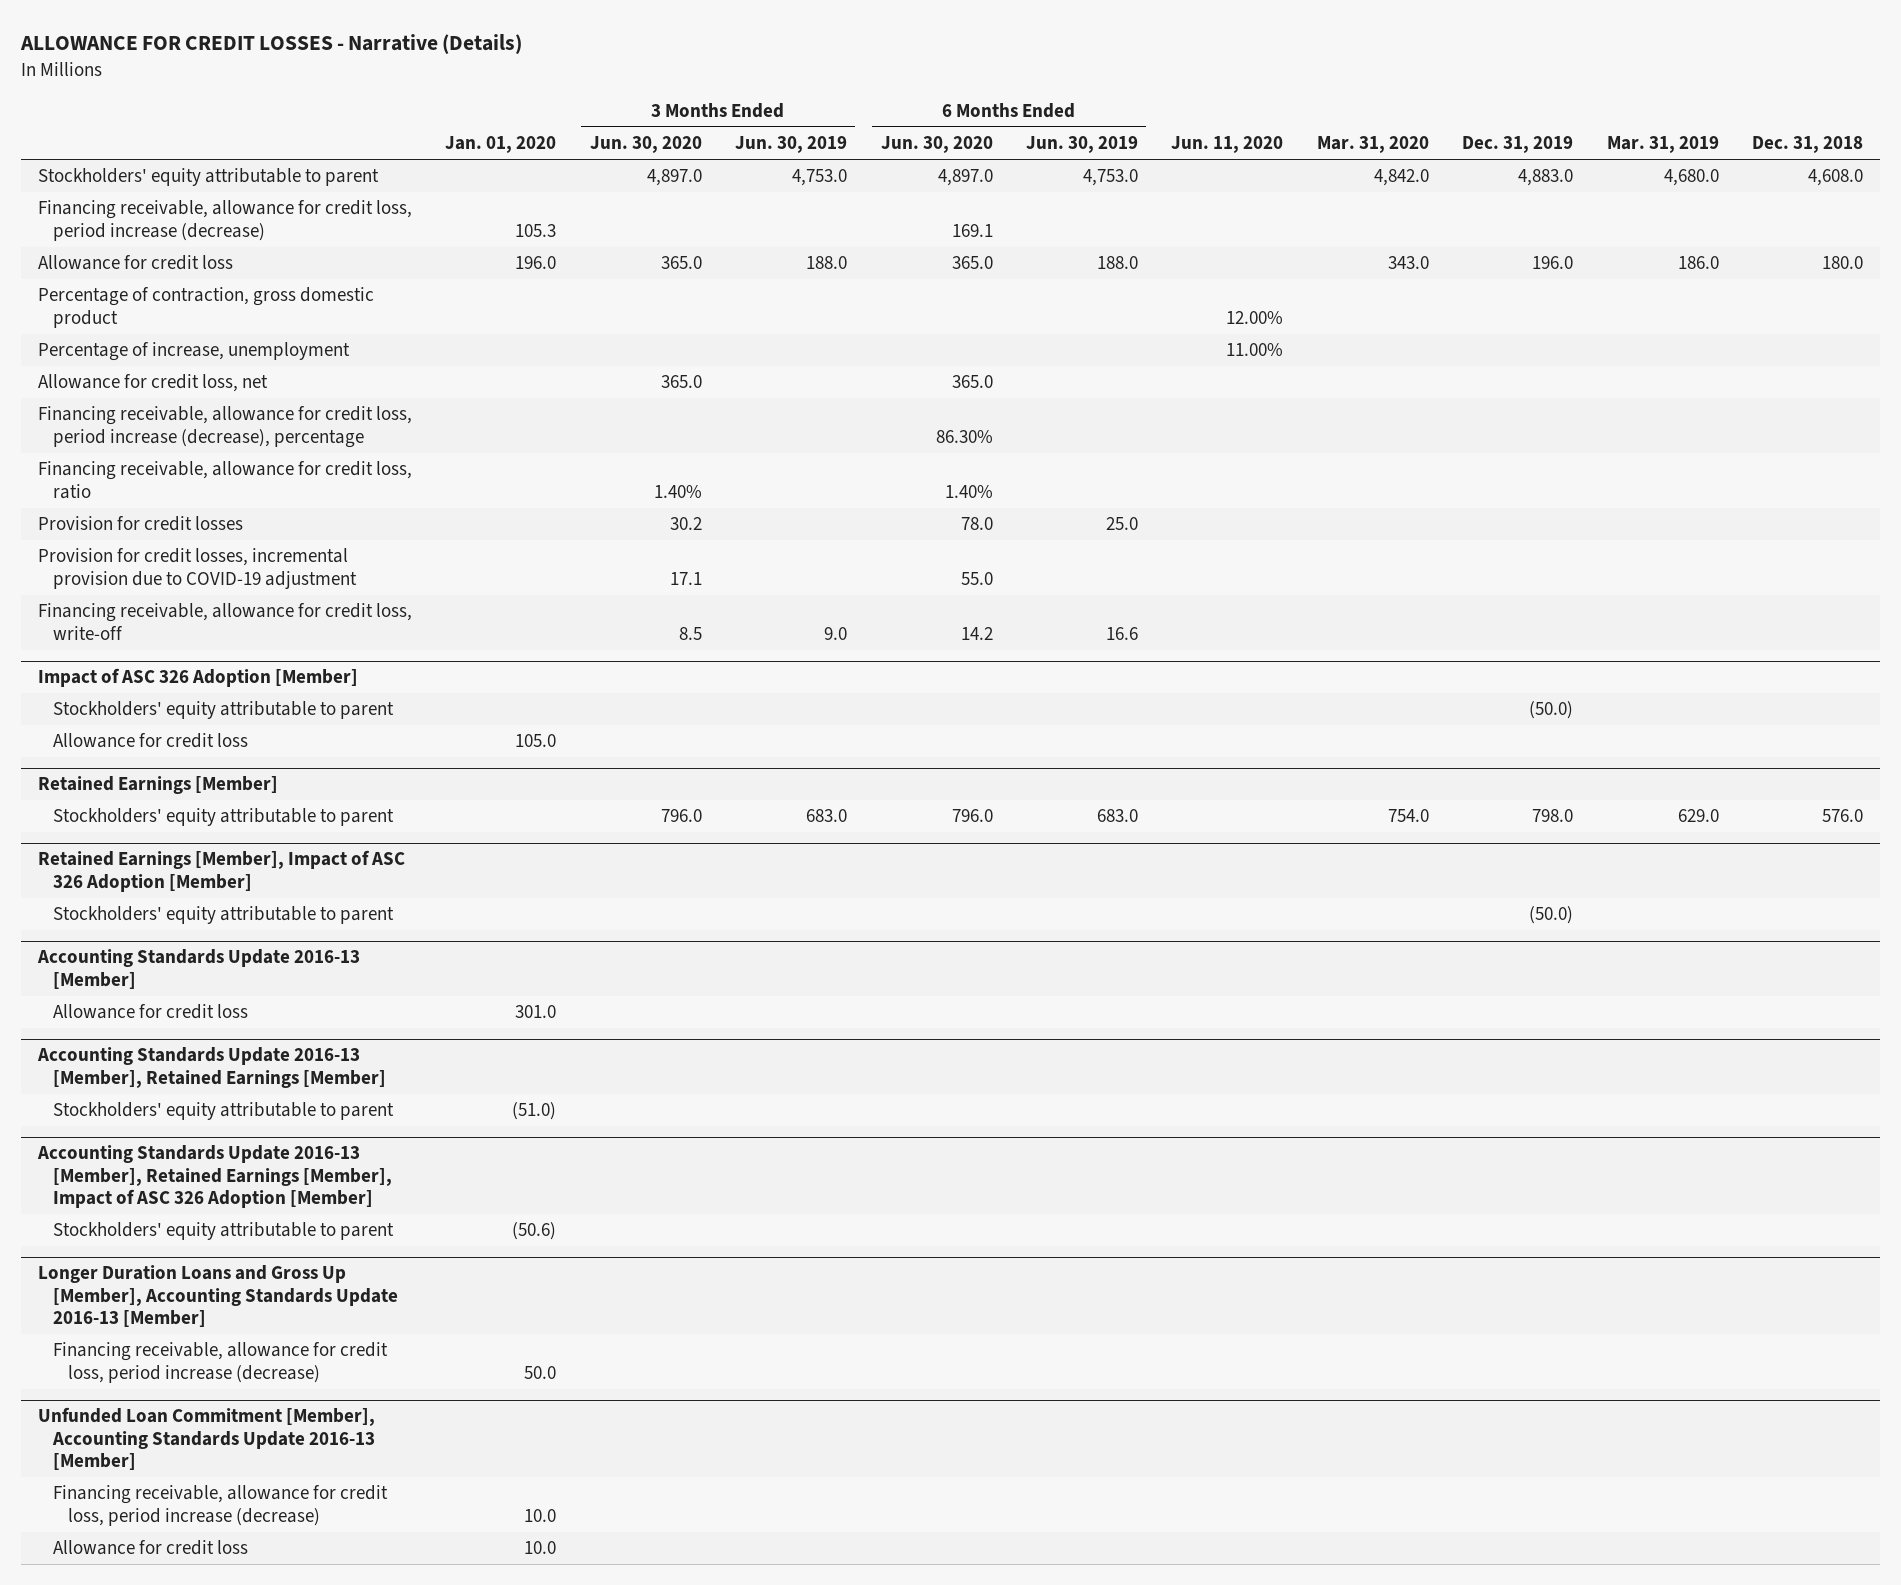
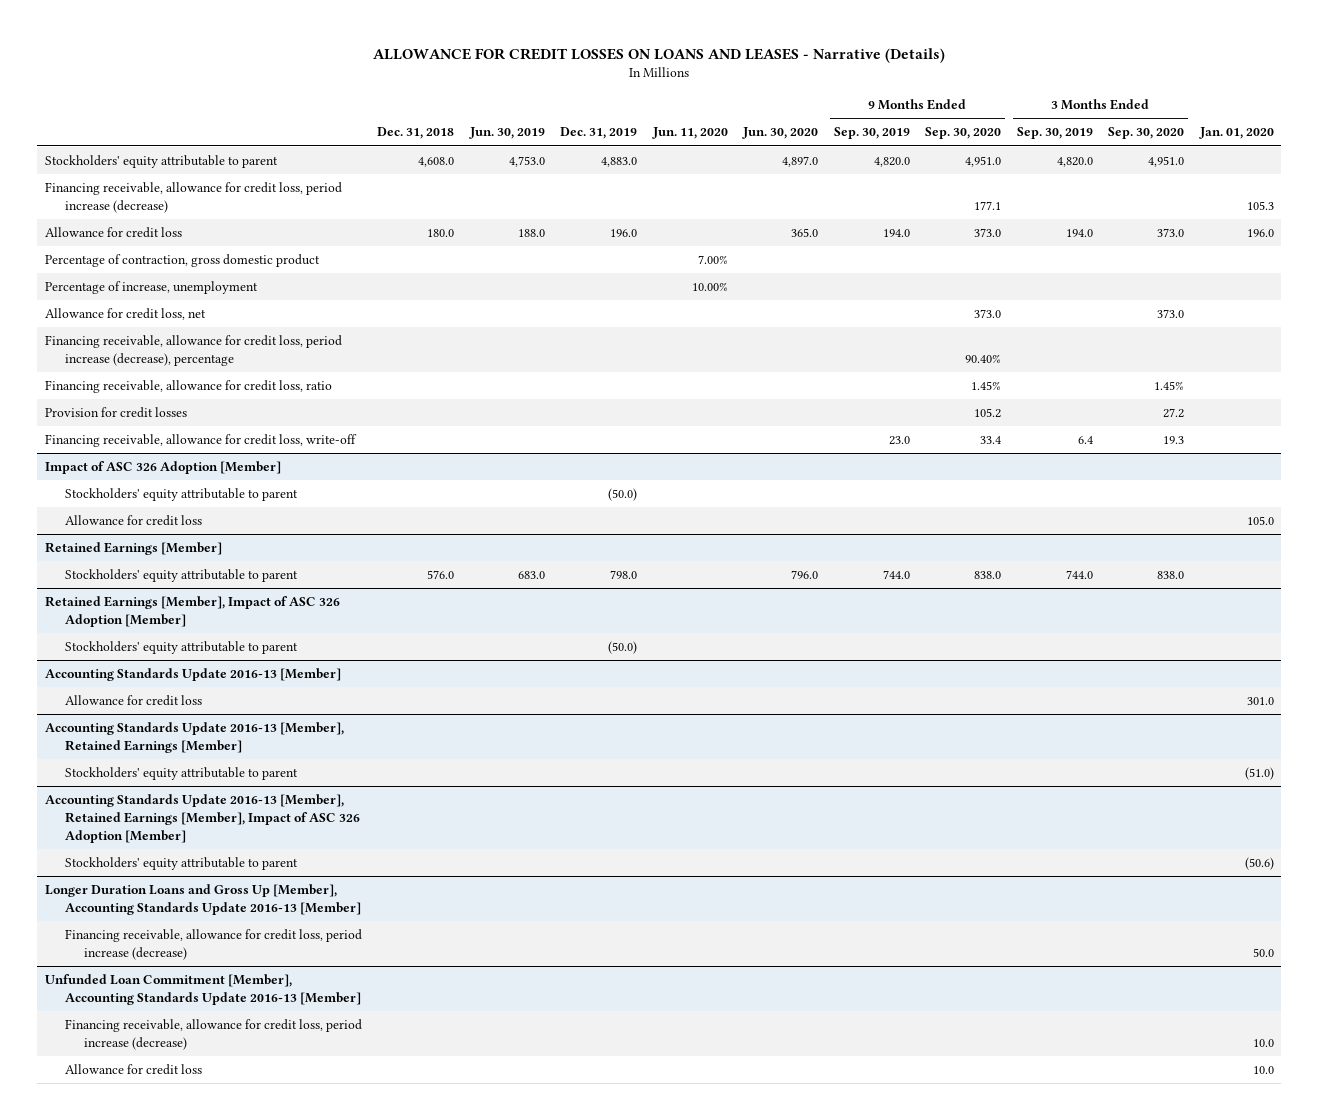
- ALLOWANCE FOR CREDIT LOSSES - Narrative (Details)
+ ALLOWANCE FOR CREDIT LOSSES ON LOANS AND LEASES - Narrative (Details)
- | Jan. 01, 2020 | 3 Months Ended Jun. 30, 2020 | 3 Months Ended Jun. 30, 2019 | 6 Months Ended Jun. 30, 2020 | 6 Months Ended Jun. 30, 2019 | Jun. 11, 2020 | Mar. 31, 2020 | Dec. 31, 2019 | Mar. 31, 2019 | Dec. 31, 2018
+ | Dec. 31, 2018 | Jun. 30, 2019 | Dec. 31, 2019 | Jun. 11, 2020 | Jun. 30, 2020 | 9 Months Ended Sep. 30, 2019 | 9 Months Ended Sep. 30, 2020 | 3 Months Ended Sep. 30, 2019 | 3 Months Ended Sep. 30, 2020 | Jan. 01, 2020
- Percentage of contraction, gross domestic product | | | | | | 12.00% | | | |
- Percentage of increase, unemployment | | | | | | 11.00% | | | |
+ Percentage of contraction, gross domestic product | | | | 7.00% | | | | | |
+ Percentage of increase, unemployment | | | | 10.00% | | | | | |
- Provision for credit losses, incremental provision due to COVID-19 adjustment | | 17.1 | | 55.0 | | | | | |

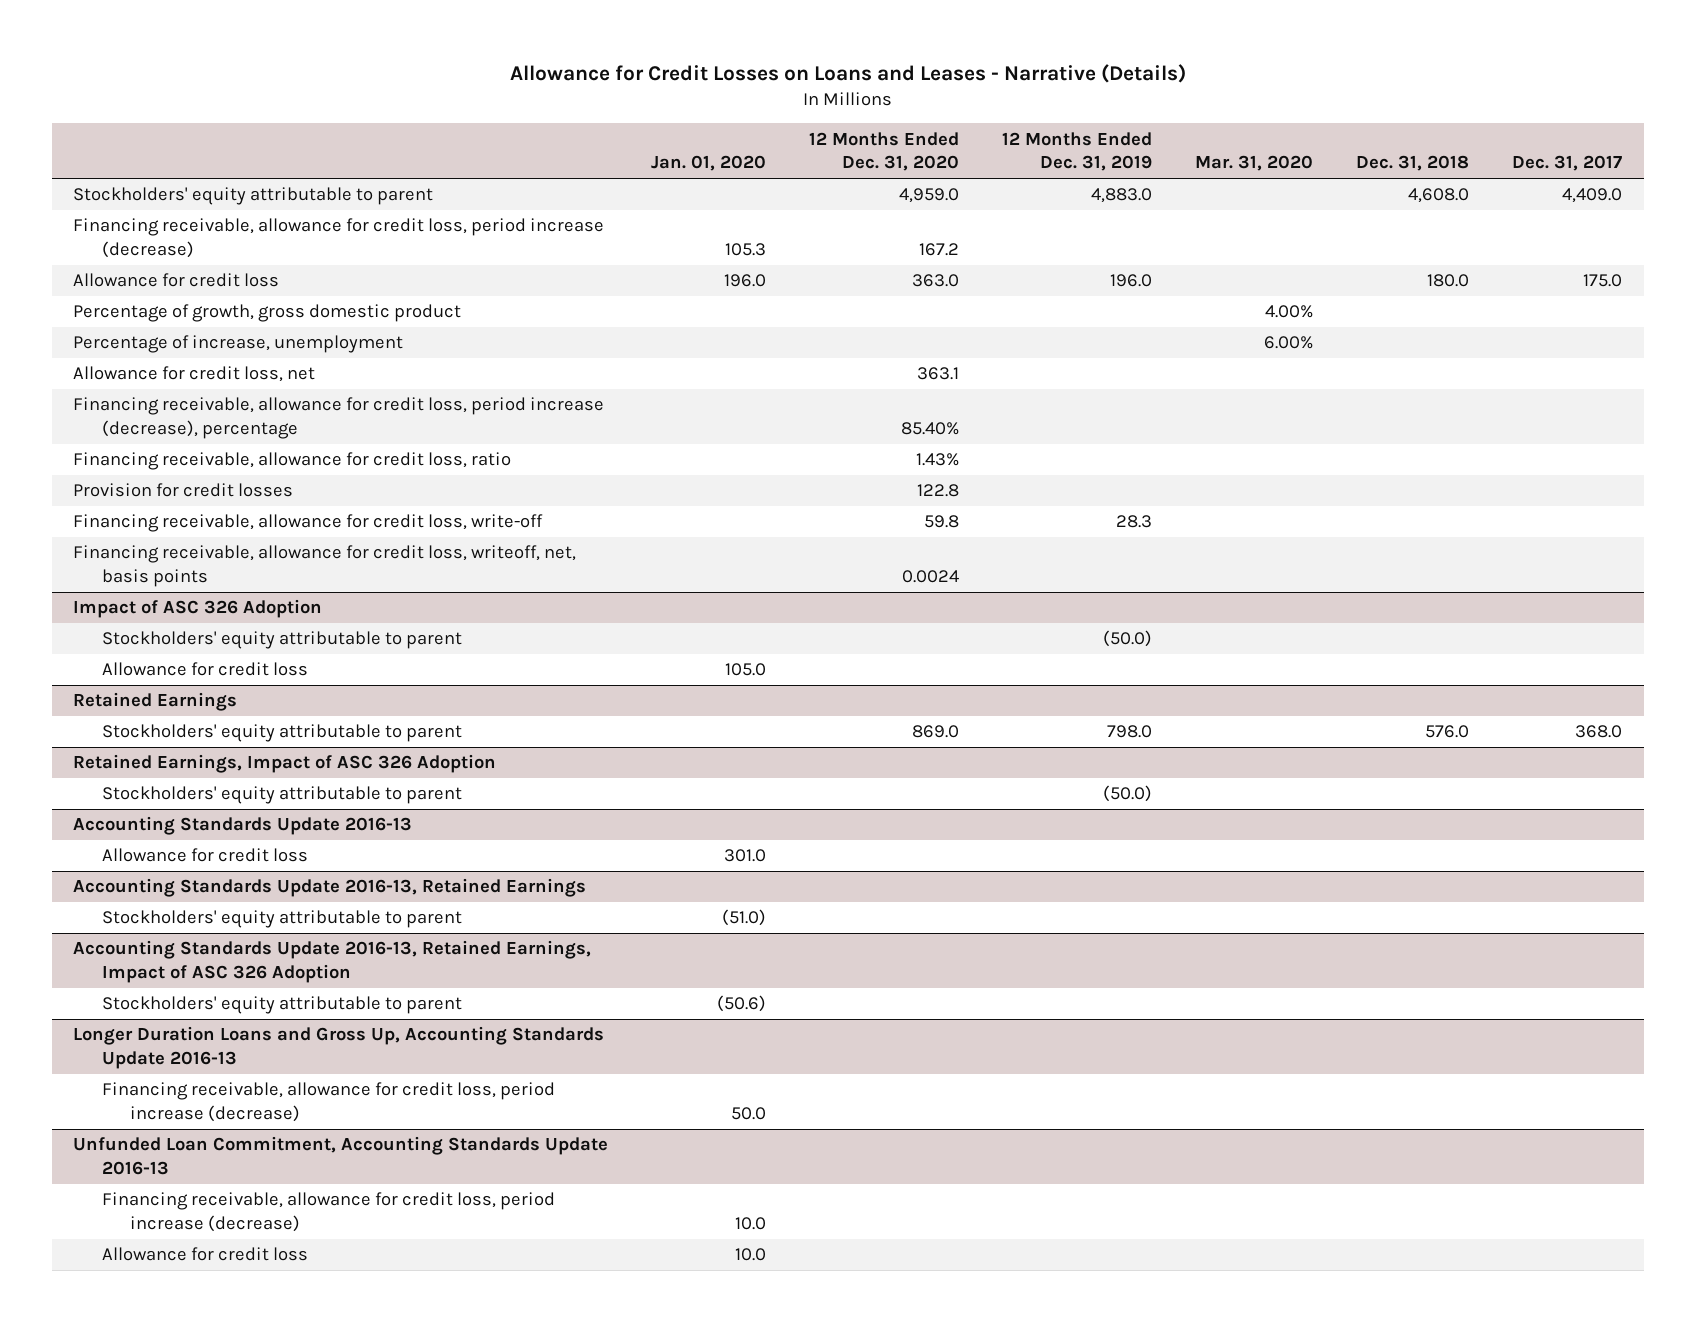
- ALLOWANCE FOR CREDIT LOSSES ON LOANS AND LEASES - Narrative (Details)
+ Allowance for Credit Losses on Loans and Leases - Narrative (Details)
- | Dec. 31, 2018 | Jun. 30, 2019 | Dec. 31, 2019 | Jun. 11, 2020 | Jun. 30, 2020 | 9 Months Ended Sep. 30, 2019 | 9 Months Ended Sep. 30, 2020 | 3 Months Ended Sep. 30, 2019 | 3 Months Ended Sep. 30, 2020 | Jan. 01, 2020
+ | Jan. 01, 2020 | 12 Months Ended Dec. 31, 2020 | 12 Months Ended Dec. 31, 2019 | Mar. 31, 2020 | Dec. 31, 2018 | Dec. 31, 2017
- Percentage of contraction, gross domestic product | | | | 7.00% | | | | | |
+ Percentage of growth, gross domestic product | | | | 4.00% | |
- Impact of ASC 326 Adoption [Member]
+ Financing receivable, allowance for credit loss, writeoff, net, basis points | | 0.0024 | | | |
+ Impact of ASC 326 Adoption
- Retained Earnings [Member]
+ Retained Earnings
- Retained Earnings [Member], Impact of ASC 326 Adoption [Member]
+ Retained Earnings, Impact of ASC 326 Adoption
- Accounting Standards Update 2016-13 [Member]
+ Accounting Standards Update 2016-13
- Accounting Standards Update 2016-13 [Member], Retained Earnings [Member]
+ Accounting Standards Update 2016-13, Retained Earnings
- Accounting Standards Update 2016-13 [Member], Retained Earnings [Member], Impact of ASC 326 Adoption [Member]
+ Accounting Standards Update 2016-13, Retained Earnings, Impact of ASC 326 Adoption
- Longer Duration Loans and Gross Up [Member], Accounting Standards Update 2016-13 [Member]
+ Longer Duration Loans and Gross Up, Accounting Standards Update 2016-13
- Unfunded Loan Commitment [Member], Accounting Standards Update 2016-13 [Member]
+ Unfunded Loan Commitment, Accounting Standards Update 2016-13

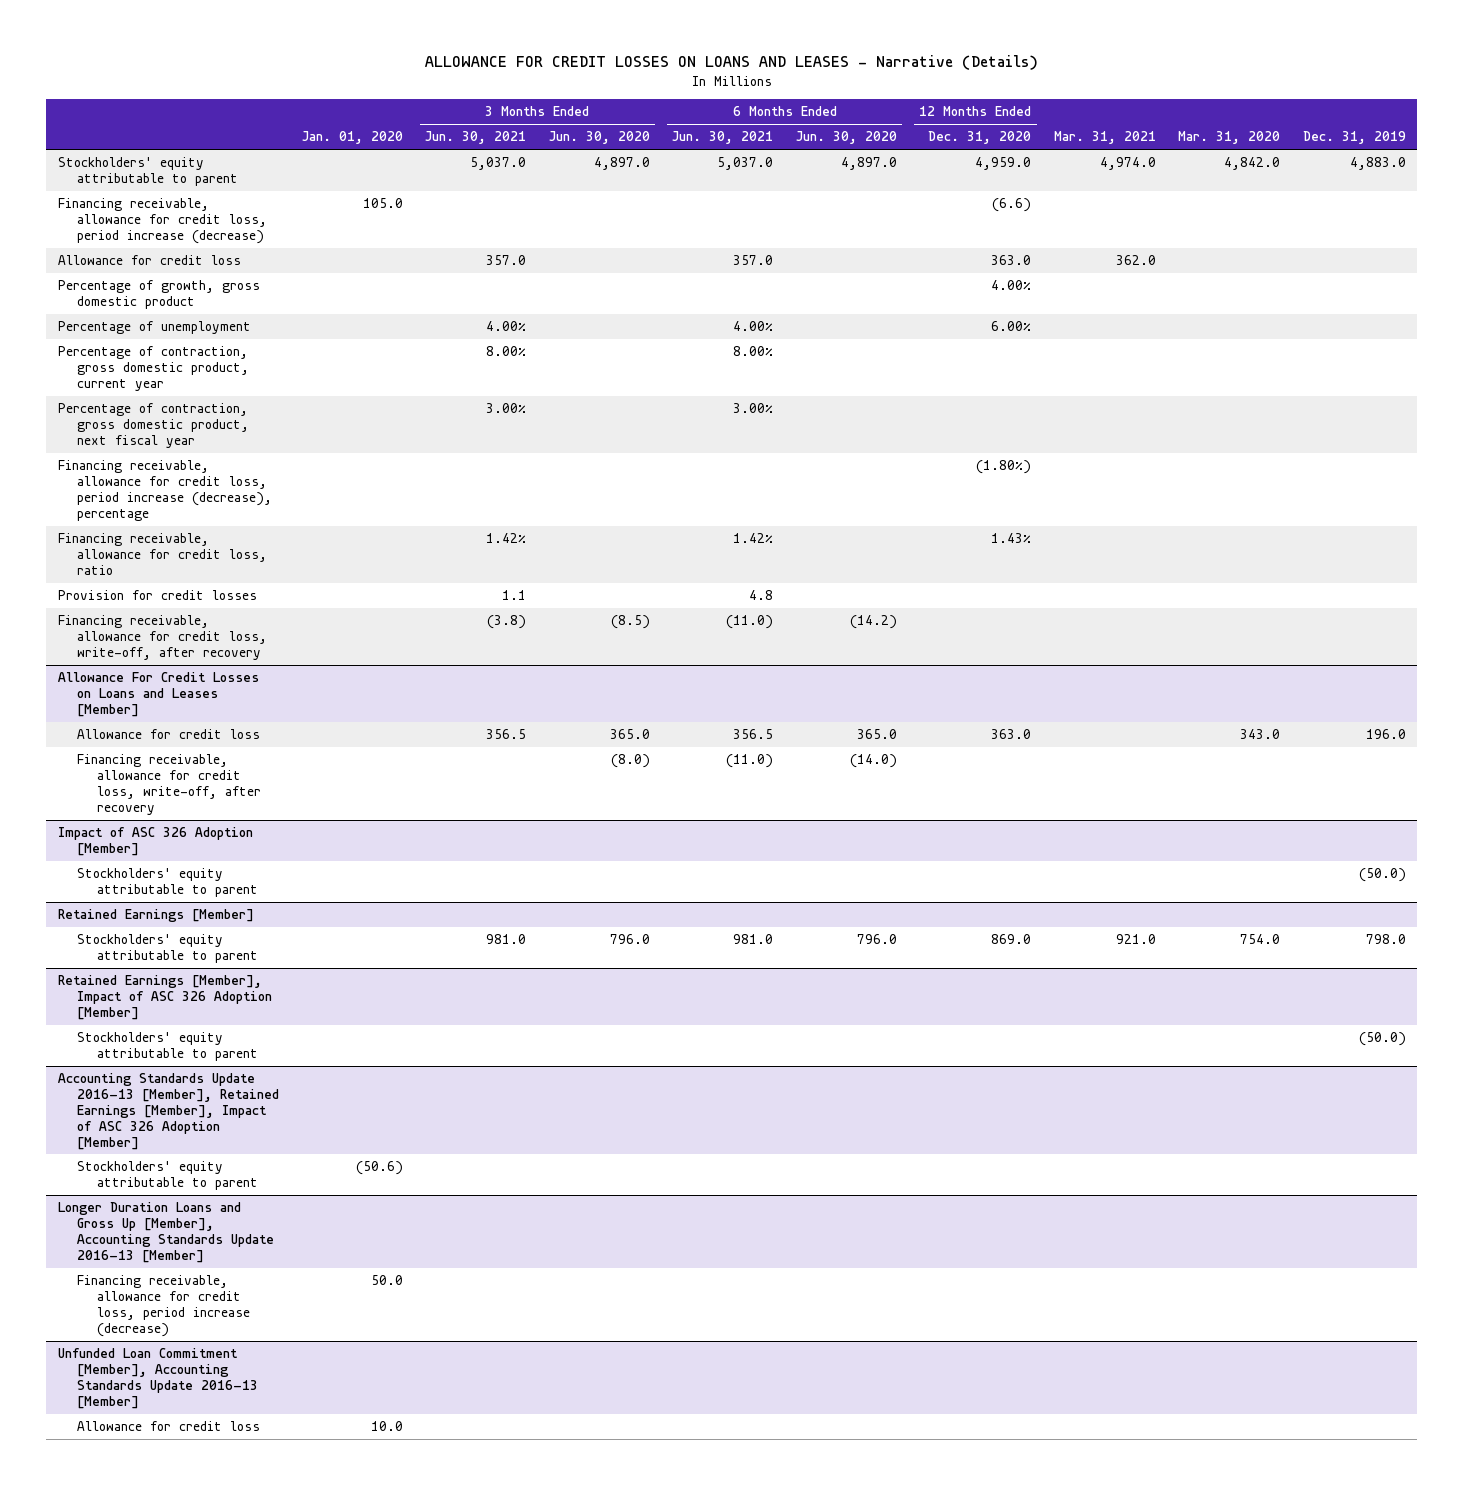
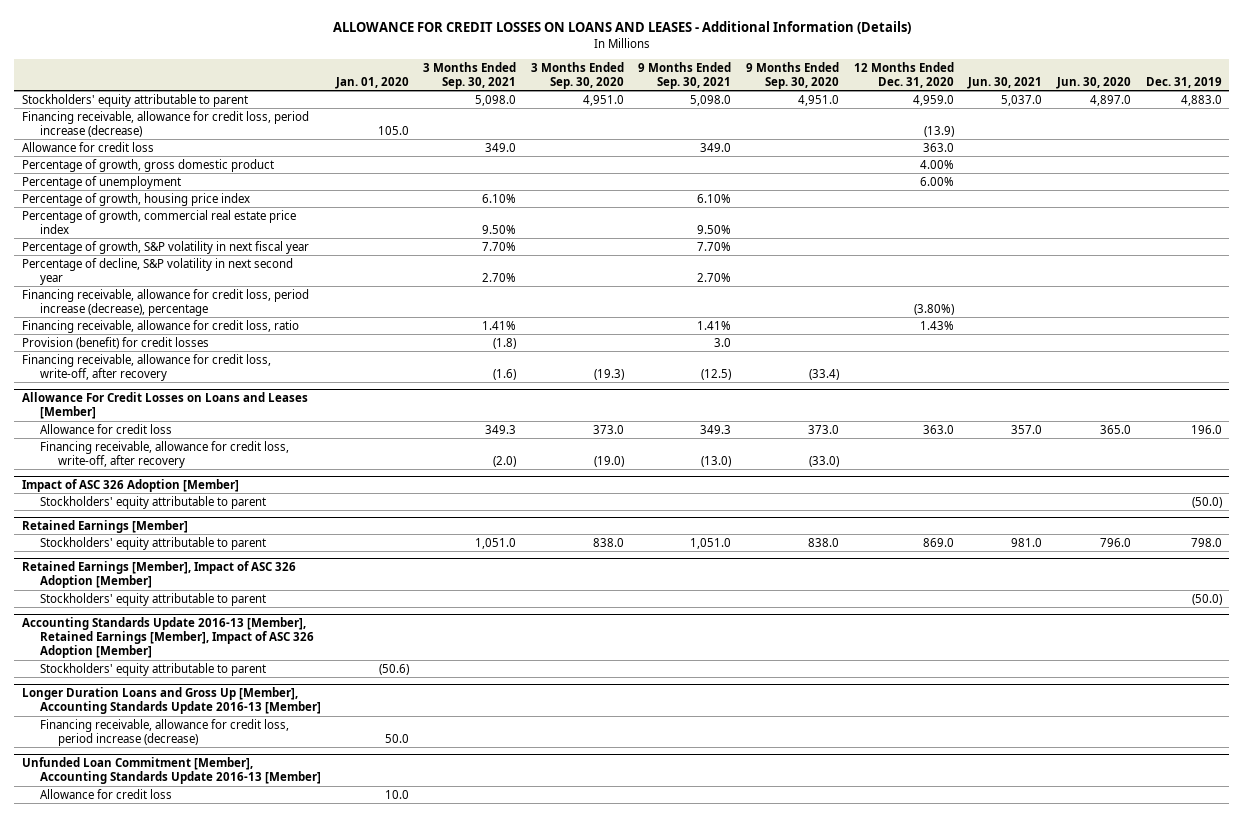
- ALLOWANCE FOR CREDIT LOSSES ON LOANS AND LEASES - Narrative (Details)
+ ALLOWANCE FOR CREDIT LOSSES ON LOANS AND LEASES - Additional Information (Details)
- | Jan. 01, 2020 | 3 Months Ended Jun. 30, 2021 | 3 Months Ended Jun. 30, 2020 | 6 Months Ended Jun. 30, 2021 | 6 Months Ended Jun. 30, 2020 | 12 Months Ended Dec. 31, 2020 | Mar. 31, 2021 | Mar. 31, 2020 | Dec. 31, 2019
+ | Jan. 01, 2020 | 3 Months Ended Sep. 30, 2021 | 3 Months Ended Sep. 30, 2020 | 9 Months Ended Sep. 30, 2021 | 9 Months Ended Sep. 30, 2020 | 12 Months Ended Dec. 31, 2020 | Jun. 30, 2021 | Jun. 30, 2020 | Dec. 31, 2019
- Financing receivable, allowance for credit loss, period increase (decrease) | 105.0 | | | | | (6.6) | | |
+ Financing receivable, allowance for credit loss, period increase (decrease) | 105.0 | | | | | (13.9) | | |
- Percentage of contraction, gross domestic product, current year | | 8.00% | | 8.00% | | | | |
- Percentage of contraction, gross domestic product, next fiscal year | | 3.00% | | 3.00% | | | | |
- Financing receivable, allowance for credit loss, period increase (decrease), percentage | | | | | | (1.80%) | | |
+ Percentage of growth, housing price index | | 6.10% | | 6.10% | | | | |
+ Percentage of growth, commercial real estate price index | | 9.50% | | 9.50% | | | | |
+ Percentage of growth, S&P volatility in next fiscal year | | 7.70% | | 7.70% | | | | |
+ Percentage of decline, S&P volatility in next second year | | 2.70% | | 2.70% | | | | |
+ Financing receivable, allowance for credit loss, period increase (decrease), percentage | | | | | | (3.80%) | | |
- Provision for credit losses | | 1.1 | | 4.8 | | | | |
+ Provision (benefit) for credit losses | | (1.8) | | 3.0 | | | | |

